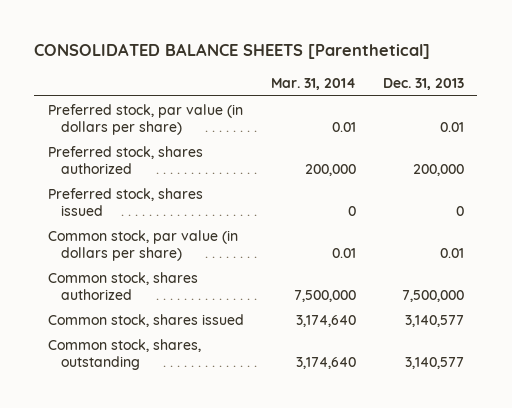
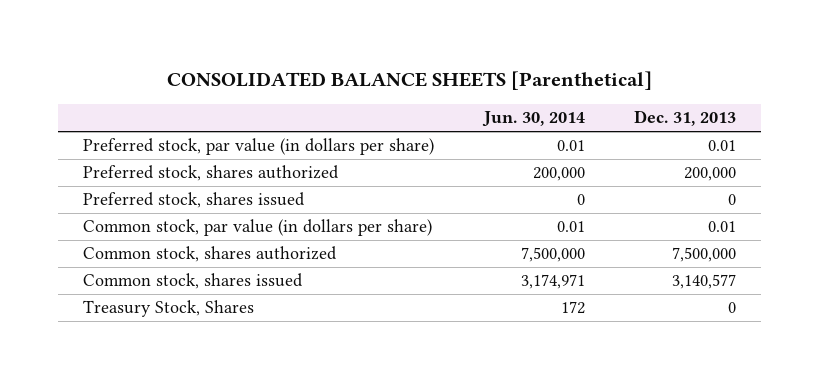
- | Mar. 31, 2014 | Dec. 31, 2013
+ | Jun. 30, 2014 | Dec. 31, 2013
- Common stock, shares, outstanding | 3,174,640 | 3,140,577
+ Treasury Stock, Shares | 172 | 0

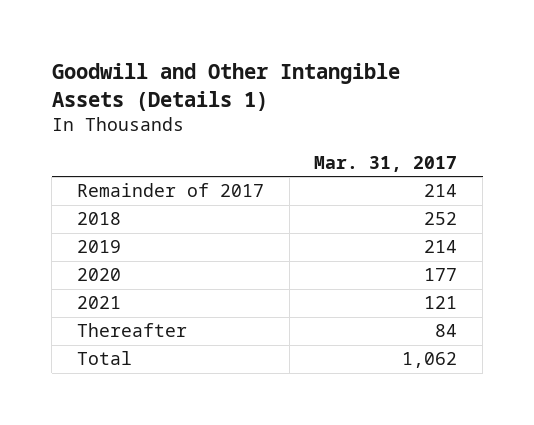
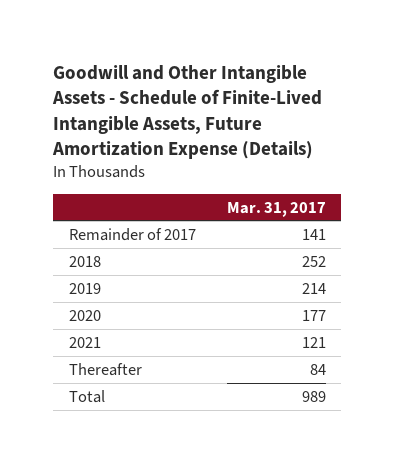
- Goodwill and Other Intangible Assets (Details 1)
+ Goodwill and Other Intangible Assets - Schedule of Finite-Lived Intangible Assets, Future Amortization Expense (Details)
- Remainder of 2017 | 214
+ Remainder of 2017 | 141
- Total | 1,062
+ Total | 989

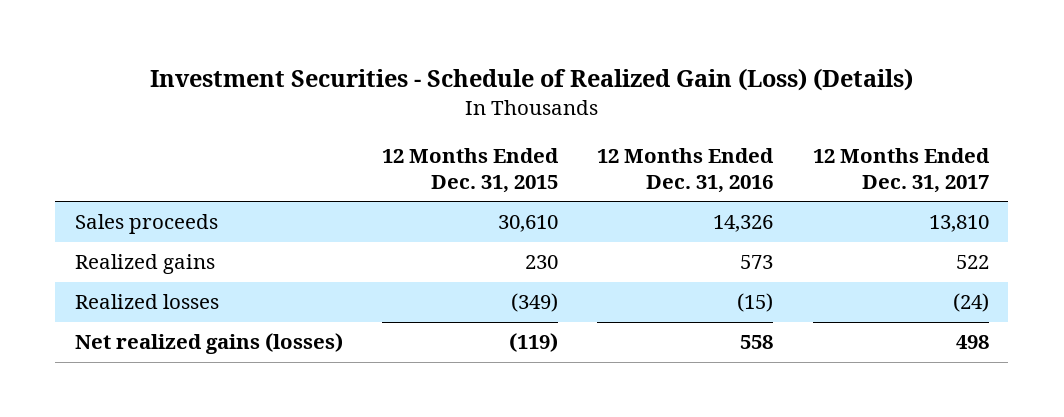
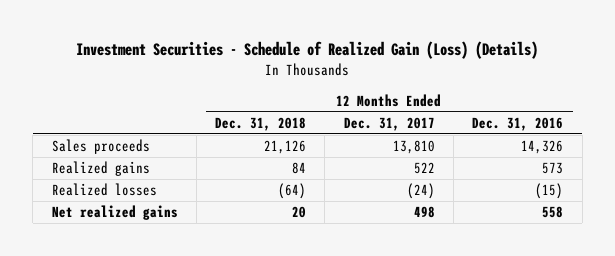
- | 12 Months Ended Dec. 31, 2015 | 12 Months Ended Dec. 31, 2016 | 12 Months Ended Dec. 31, 2017
+ | 12 Months Ended Dec. 31, 2018 | 12 Months Ended Dec. 31, 2017 | 12 Months Ended Dec. 31, 2016
- Net realized gains (losses) | (119) | 558 | 498
+ Net realized gains | 20 | 498 | 558

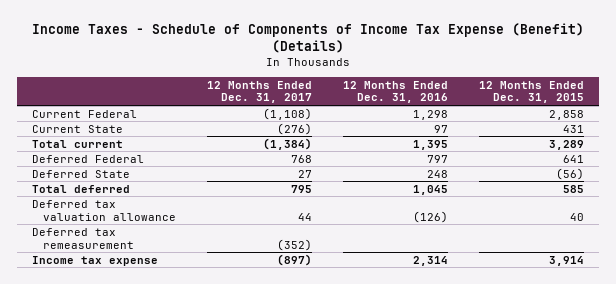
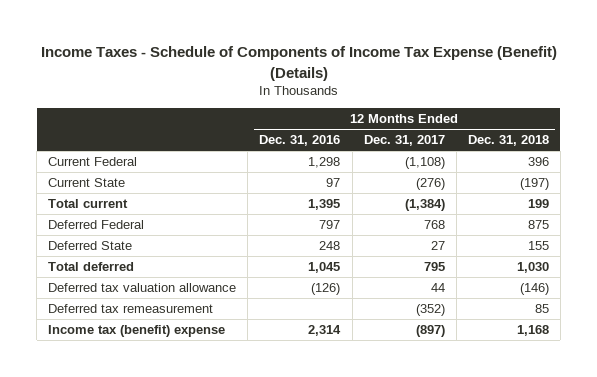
- | 12 Months Ended Dec. 31, 2017 | 12 Months Ended Dec. 31, 2016 | 12 Months Ended Dec. 31, 2015
+ | 12 Months Ended Dec. 31, 2016 | 12 Months Ended Dec. 31, 2017 | 12 Months Ended Dec. 31, 2018
- Income tax expense | (897) | 2,314 | 3,914
+ Income tax (benefit) expense | 2,314 | (897) | 1,168

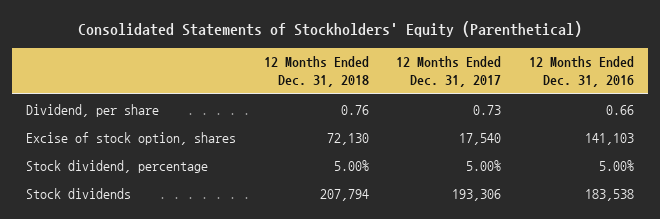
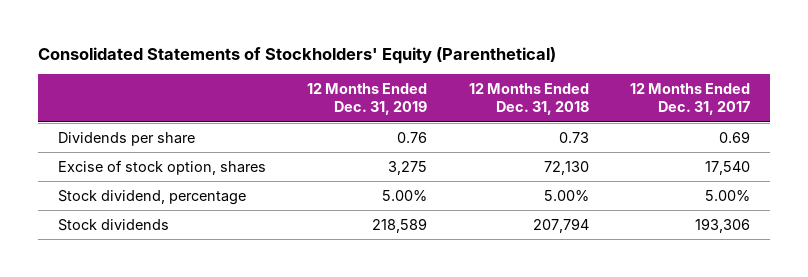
- | 12 Months Ended Dec. 31, 2018 | 12 Months Ended Dec. 31, 2017 | 12 Months Ended Dec. 31, 2016
+ | 12 Months Ended Dec. 31, 2019 | 12 Months Ended Dec. 31, 2018 | 12 Months Ended Dec. 31, 2017
- Dividend, per share | 0.76 | 0.73 | 0.66
+ Dividends per share | 0.76 | 0.73 | 0.69

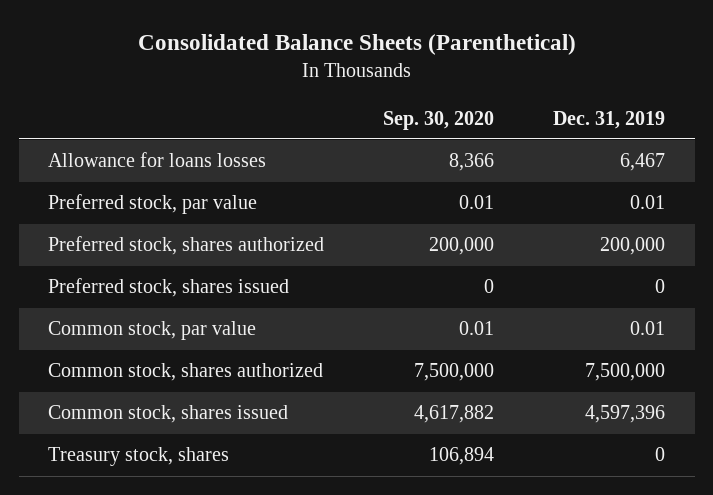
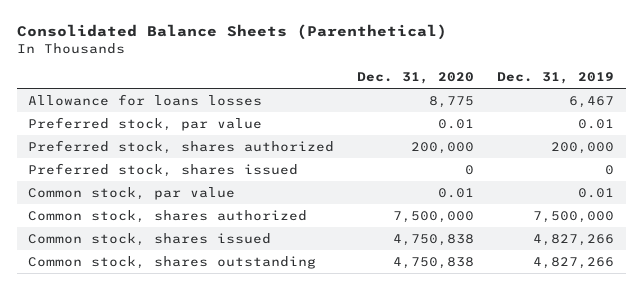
- | Sep. 30, 2020 | Dec. 31, 2019
+ | Dec. 31, 2020 | Dec. 31, 2019
- Common stock, shares issued | 4,617,882 | 4,597,396
- Treasury stock, shares | 106,894 | 0
+ Common stock, shares issued | 4,750,838 | 4,827,266
+ Common stock, shares outstanding | 4,750,838 | 4,827,266

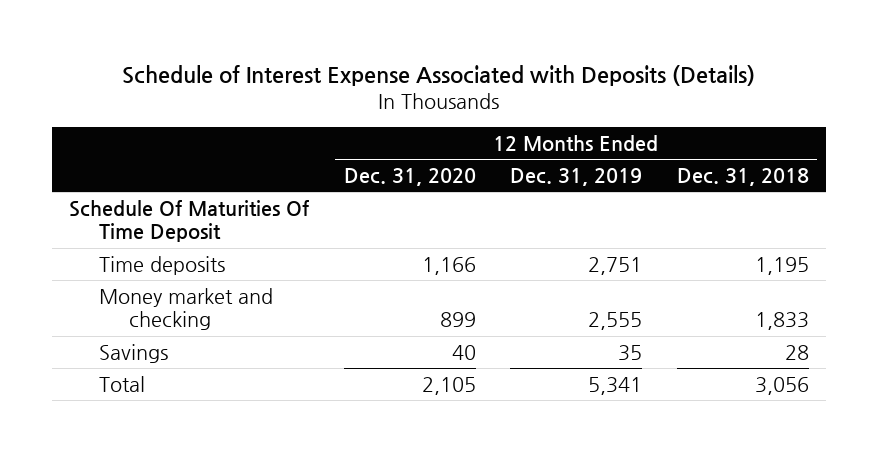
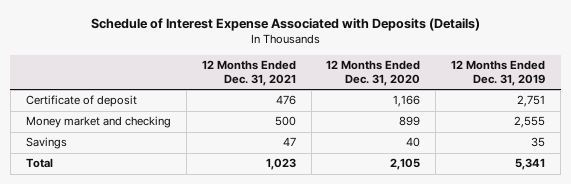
- | 12 Months Ended Dec. 31, 2020 | 12 Months Ended Dec. 31, 2019 | 12 Months Ended Dec. 31, 2018
+ | 12 Months Ended Dec. 31, 2021 | 12 Months Ended Dec. 31, 2020 | 12 Months Ended Dec. 31, 2019
- Schedule Of Maturities Of Time Deposit
- Time deposits | 1,166 | 2,751 | 1,195
+ Certificate of deposit | 476 | 1,166 | 2,751

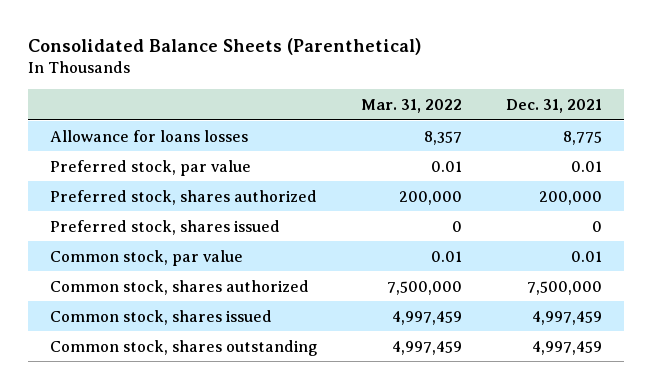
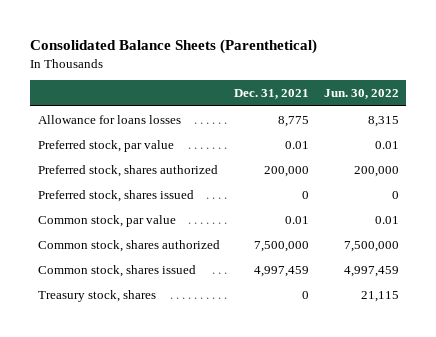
- | Mar. 31, 2022 | Dec. 31, 2021
+ | Dec. 31, 2021 | Jun. 30, 2022
- Common stock, shares outstanding | 4,997,459 | 4,997,459
+ Treasury stock, shares | 0 | 21,115

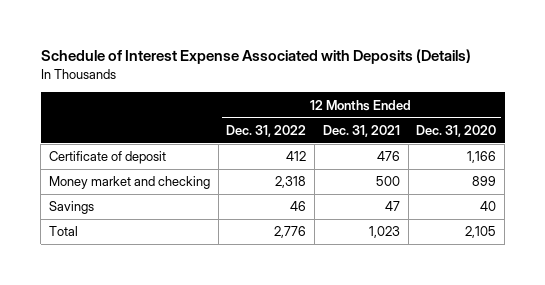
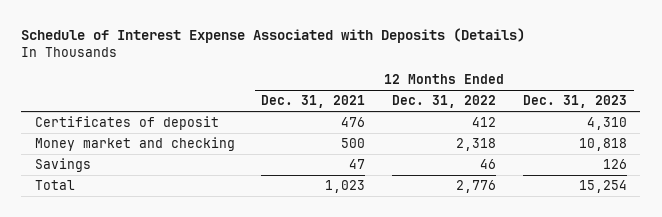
- | 12 Months Ended Dec. 31, 2022 | 12 Months Ended Dec. 31, 2021 | 12 Months Ended Dec. 31, 2020
+ | 12 Months Ended Dec. 31, 2021 | 12 Months Ended Dec. 31, 2022 | 12 Months Ended Dec. 31, 2023
- Certificate of deposit | 412 | 476 | 1,166
+ Certificates of deposit | 476 | 412 | 4,310

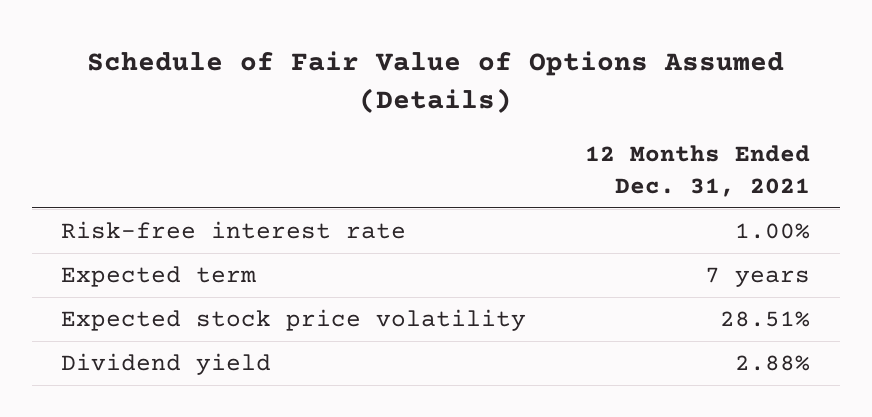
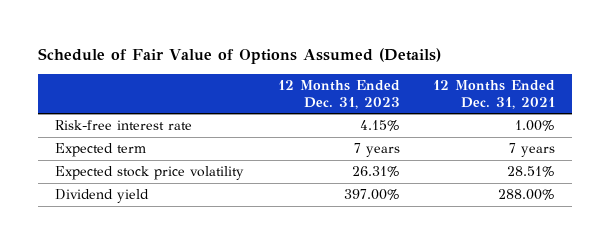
- | 12 Months Ended Dec. 31, 2021
+ | 12 Months Ended Dec. 31, 2023 | 12 Months Ended Dec. 31, 2021
- Dividend yield | 2.88%
+ Dividend yield | 397.00% | 288.00%

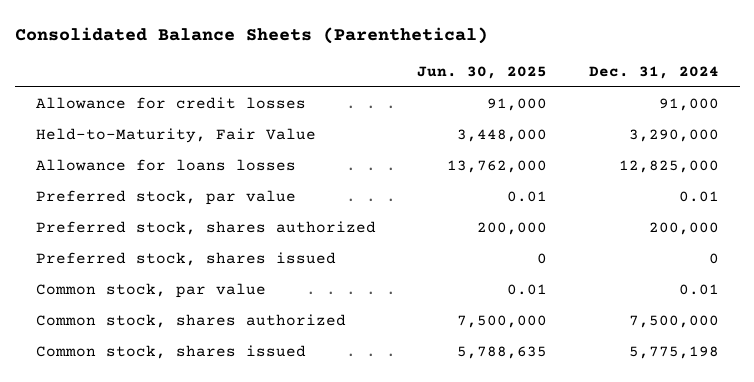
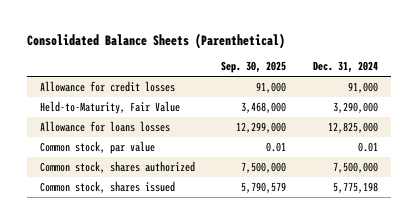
- | Jun. 30, 2025 | Dec. 31, 2024
+ | Sep. 30, 2025 | Dec. 31, 2024
- Preferred stock, par value | 0.01 | 0.01
- Preferred stock, shares authorized | 200,000 | 200,000
- Preferred stock, shares issued | 0 | 0

